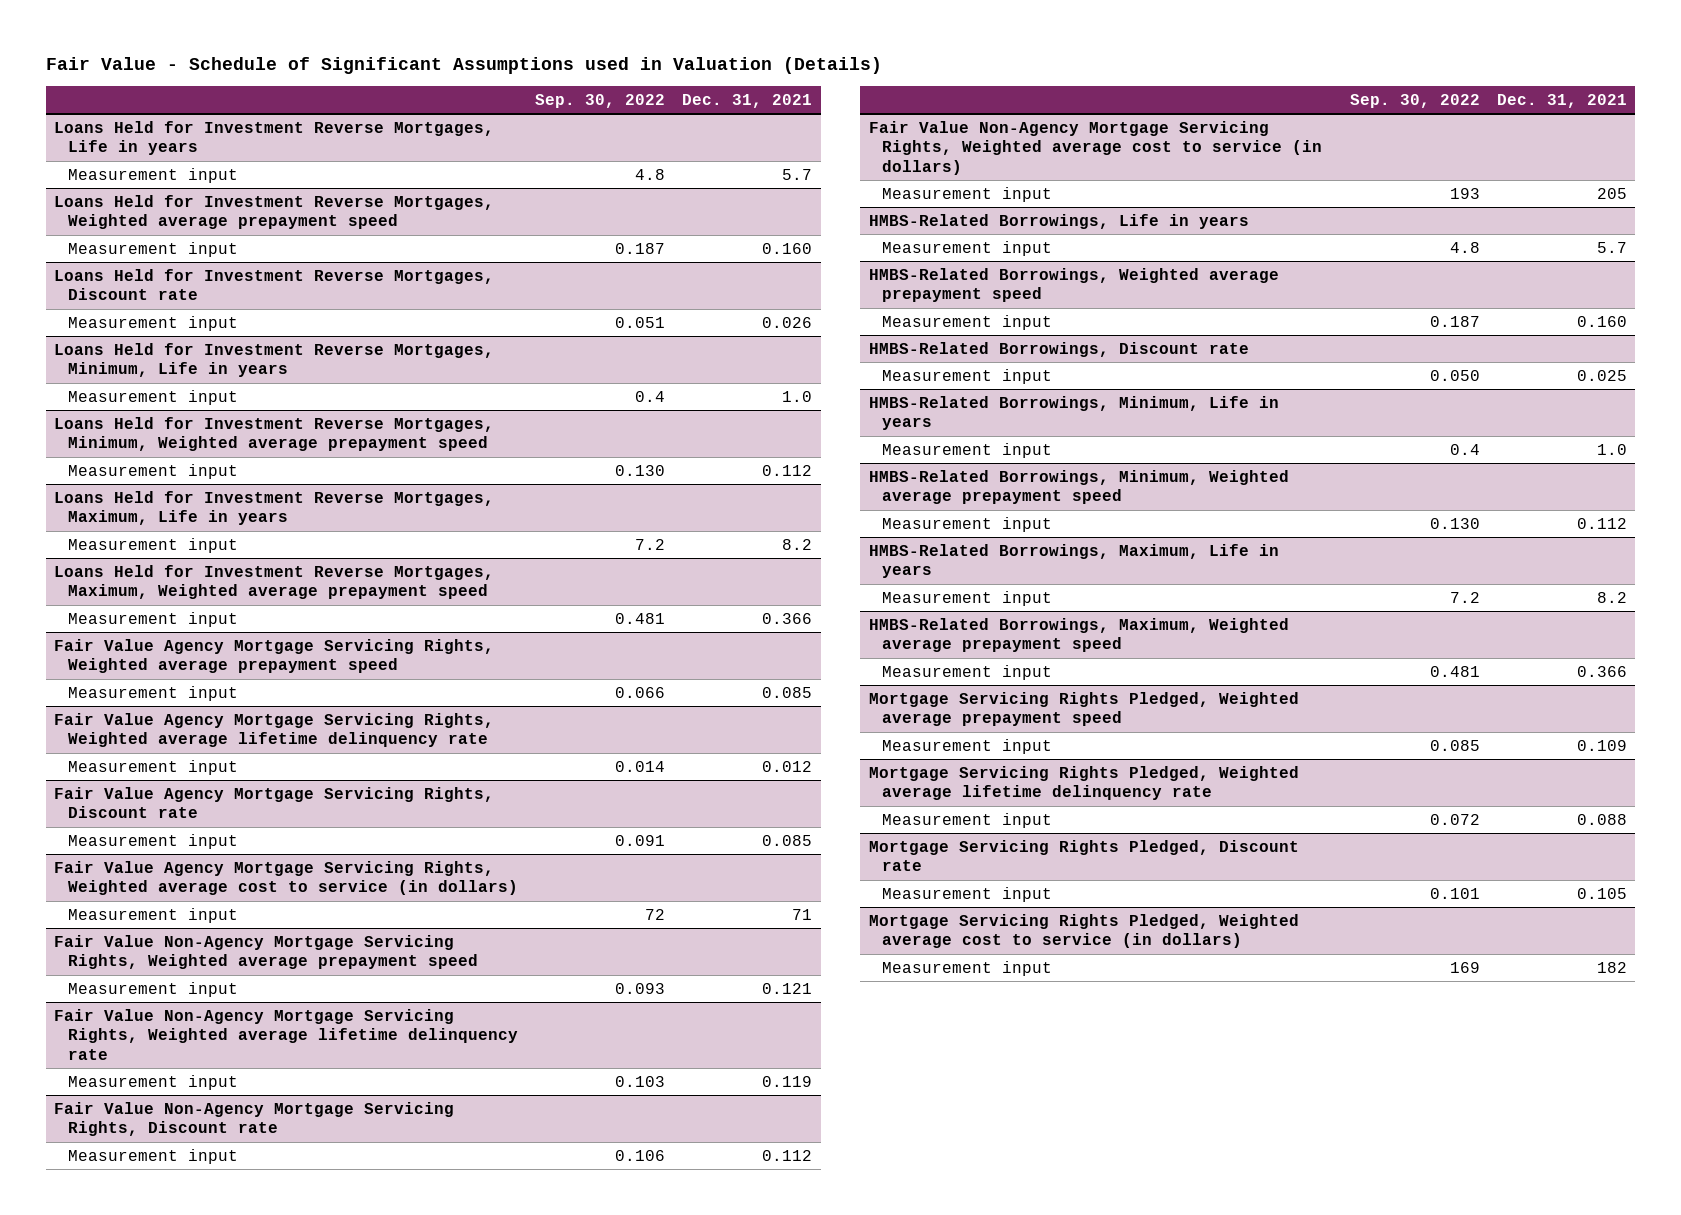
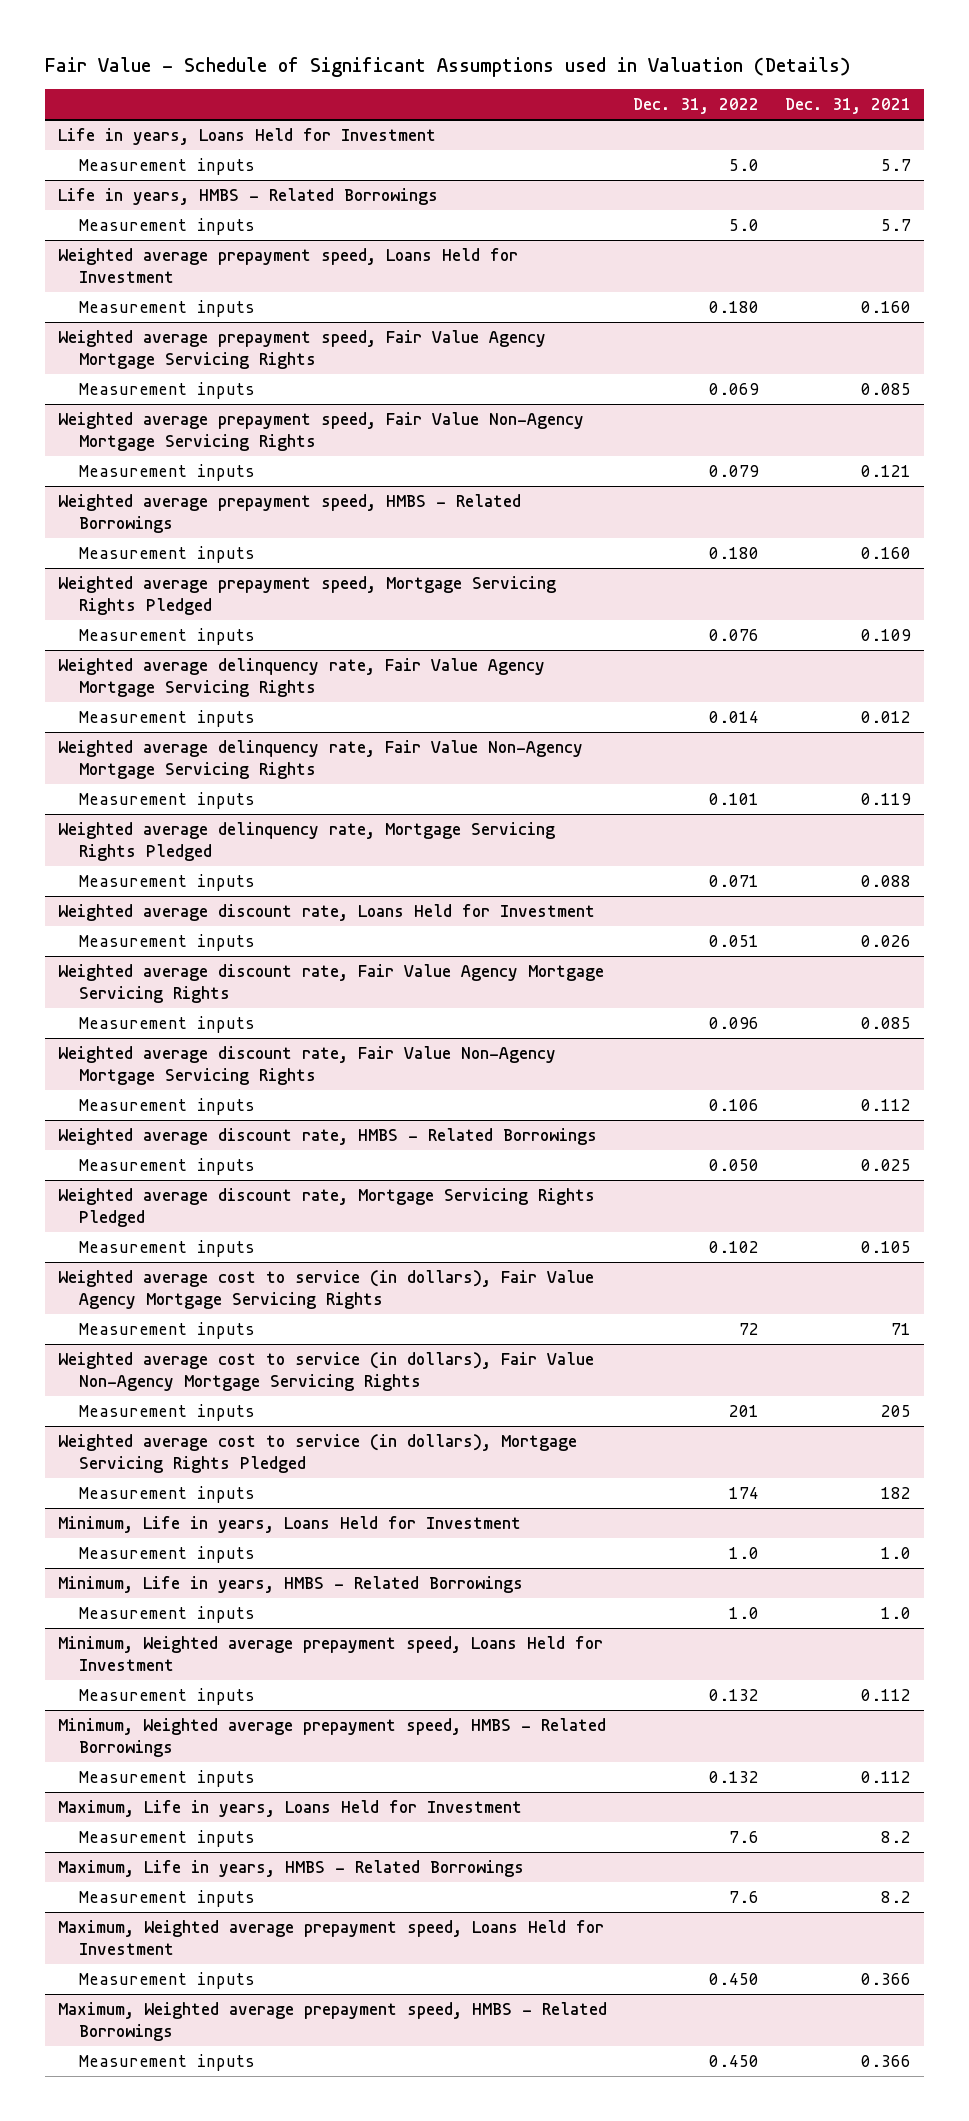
- | Sep. 30, 2022 | Dec. 31, 2021
+ | Dec. 31, 2022 | Dec. 31, 2021
- Loans Held for Investment Reverse Mortgages, Life in years
- Measurement input | 4.8 | 5.7
- Loans Held for Investment Reverse Mortgages, Weighted average prepayment speed
- Measurement input | 0.187 | 0.160
- Loans Held for Investment Reverse Mortgages, Discount rate
- Measurement input | 0.051 | 0.026
- Loans Held for Investment Reverse Mortgages, Minimum, Life in years
- Measurement input | 0.4 | 1.0
- Loans Held for Investment Reverse Mortgages, Minimum, Weighted average prepayment speed
- Measurement input | 0.130 | 0.112
- Loans Held for Investment Reverse Mortgages, Maximum, Life in years
- Measurement input | 7.2 | 8.2
- Loans Held for Investment Reverse Mortgages, Maximum, Weighted average prepayment speed
- Measurement input | 0.481 | 0.366
- Fair Value Agency Mortgage Servicing Rights, Weighted average prepayment speed
- Measurement input | 0.066 | 0.085
- Fair Value Agency Mortgage Servicing Rights, Weighted average lifetime delinquency rate
- Measurement input | 0.014 | 0.012
- Fair Value Agency Mortgage Servicing Rights, Discount rate
- Measurement input | 0.091 | 0.085
- Fair Value Agency Mortgage Servicing Rights, Weighted average cost to service (in dollars)
- Measurement input | 72 | 71
- Fair Value Non-Agency Mortgage Servicing Rights, Weighted average prepayment speed
- Measurement input | 0.093 | 0.121
- Fair Value Non-Agency Mortgage Servicing Rights, Weighted average lifetime delinquency rate
- Measurement input | 0.103 | 0.119
- Fair Value Non-Agency Mortgage Servicing Rights, Discount rate
- Measurement input | 0.106 | 0.112
- Fair Value Non-Agency Mortgage Servicing Rights, Weighted average cost to service (in dollars)
- Measurement input | 193 | 205
- HMBS-Related Borrowings, Life in years
- Measurement input | 4.8 | 5.7
- HMBS-Related Borrowings, Weighted average prepayment speed
- Measurement input | 0.187 | 0.160
- HMBS-Related Borrowings, Discount rate
- Measurement input | 0.050 | 0.025
- HMBS-Related Borrowings, Minimum, Life in years
- Measurement input | 0.4 | 1.0
- HMBS-Related Borrowings, Minimum, Weighted average prepayment speed
- Measurement input | 0.130 | 0.112
- HMBS-Related Borrowings, Maximum, Life in years
- Measurement input | 7.2 | 8.2
- HMBS-Related Borrowings, Maximum, Weighted average prepayment speed
- Measurement input | 0.481 | 0.366
- Mortgage Servicing Rights Pledged, Weighted average prepayment speed
- Measurement input | 0.085 | 0.109
- Mortgage Servicing Rights Pledged, Weighted average lifetime delinquency rate
- Measurement input | 0.072 | 0.088
- Mortgage Servicing Rights Pledged, Discount rate
- Measurement input | 0.101 | 0.105
- Mortgage Servicing Rights Pledged, Weighted average cost to service (in dollars)
- Measurement input | 169 | 182
+ Life in years, Loans Held for Investment
+ Measurement inputs | 5.0 | 5.7
+ Life in years, HMBS - Related Borrowings
+ Measurement inputs | 5.0 | 5.7
+ Weighted average prepayment speed, Loans Held for Investment
+ Measurement inputs | 0.180 | 0.160
+ Weighted average prepayment speed, Fair Value Agency Mortgage Servicing Rights
+ Measurement inputs | 0.069 | 0.085
+ Weighted average prepayment speed, Fair Value Non-Agency Mortgage Servicing Rights
+ Measurement inputs | 0.079 | 0.121
+ Weighted average prepayment speed, HMBS - Related Borrowings
+ Measurement inputs | 0.180 | 0.160
+ Weighted average prepayment speed, Mortgage Servicing Rights Pledged
+ Measurement inputs | 0.076 | 0.109
+ Weighted average delinquency rate, Fair Value Agency Mortgage Servicing Rights
+ Measurement inputs | 0.014 | 0.012
+ Weighted average delinquency rate, Fair Value Non-Agency Mortgage Servicing Rights
+ Measurement inputs | 0.101 | 0.119
+ Weighted average delinquency rate, Mortgage Servicing Rights Pledged
+ Measurement inputs | 0.071 | 0.088
+ Weighted average discount rate, Loans Held for Investment
+ Measurement inputs | 0.051 | 0.026
+ Weighted average discount rate, Fair Value Agency Mortgage Servicing Rights
+ Measurement inputs | 0.096 | 0.085
+ Weighted average discount rate, Fair Value Non-Agency Mortgage Servicing Rights
+ Measurement inputs | 0.106 | 0.112
+ Weighted average discount rate, HMBS - Related Borrowings
+ Measurement inputs | 0.050 | 0.025
+ Weighted average discount rate, Mortgage Servicing Rights Pledged
+ Measurement inputs | 0.102 | 0.105
+ Weighted average cost to service (in dollars), Fair Value Agency Mortgage Servicing Rights
+ Measurement inputs | 72 | 71
+ Weighted average cost to service (in dollars), Fair Value Non-Agency Mortgage Servicing Rights
+ Measurement inputs | 201 | 205
+ Weighted average cost to service (in dollars), Mortgage Servicing Rights Pledged
+ Measurement inputs | 174 | 182
+ Minimum, Life in years, Loans Held for Investment
+ Measurement inputs | 1.0 | 1.0
+ Minimum, Life in years, HMBS - Related Borrowings
+ Measurement inputs | 1.0 | 1.0
+ Minimum, Weighted average prepayment speed, Loans Held for Investment
+ Measurement inputs | 0.132 | 0.112
+ Minimum, Weighted average prepayment speed, HMBS - Related Borrowings
+ Measurement inputs | 0.132 | 0.112
+ Maximum, Life in years, Loans Held for Investment
+ Measurement inputs | 7.6 | 8.2
+ Maximum, Life in years, HMBS - Related Borrowings
+ Measurement inputs | 7.6 | 8.2
+ Maximum, Weighted average prepayment speed, Loans Held for Investment
+ Measurement inputs | 0.450 | 0.366
+ Maximum, Weighted average prepayment speed, HMBS - Related Borrowings
+ Measurement inputs | 0.450 | 0.366

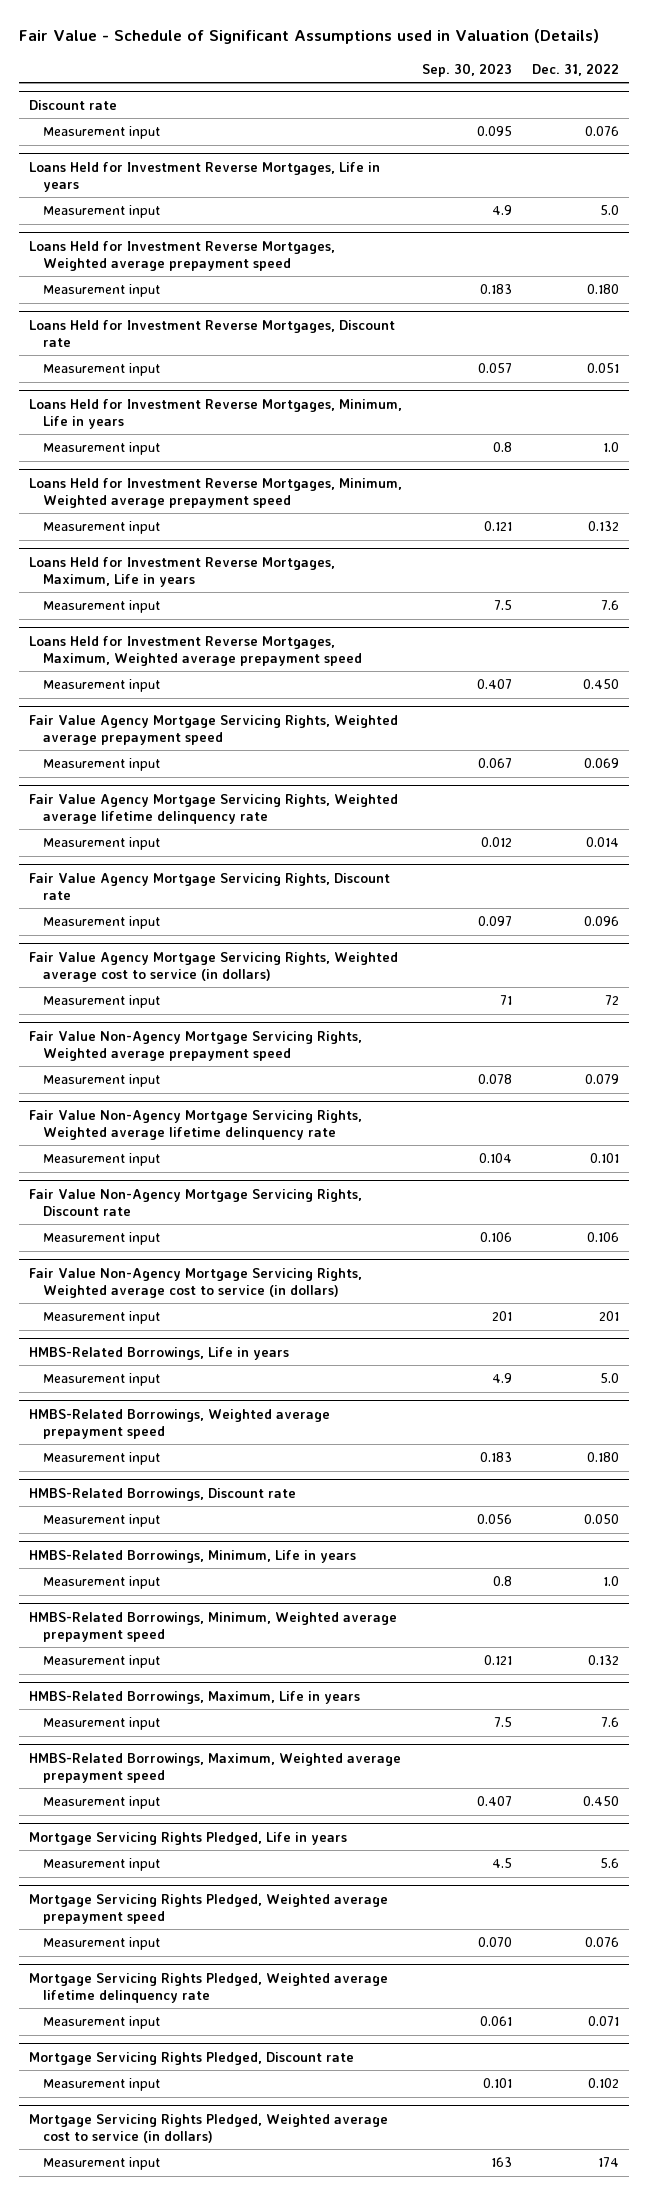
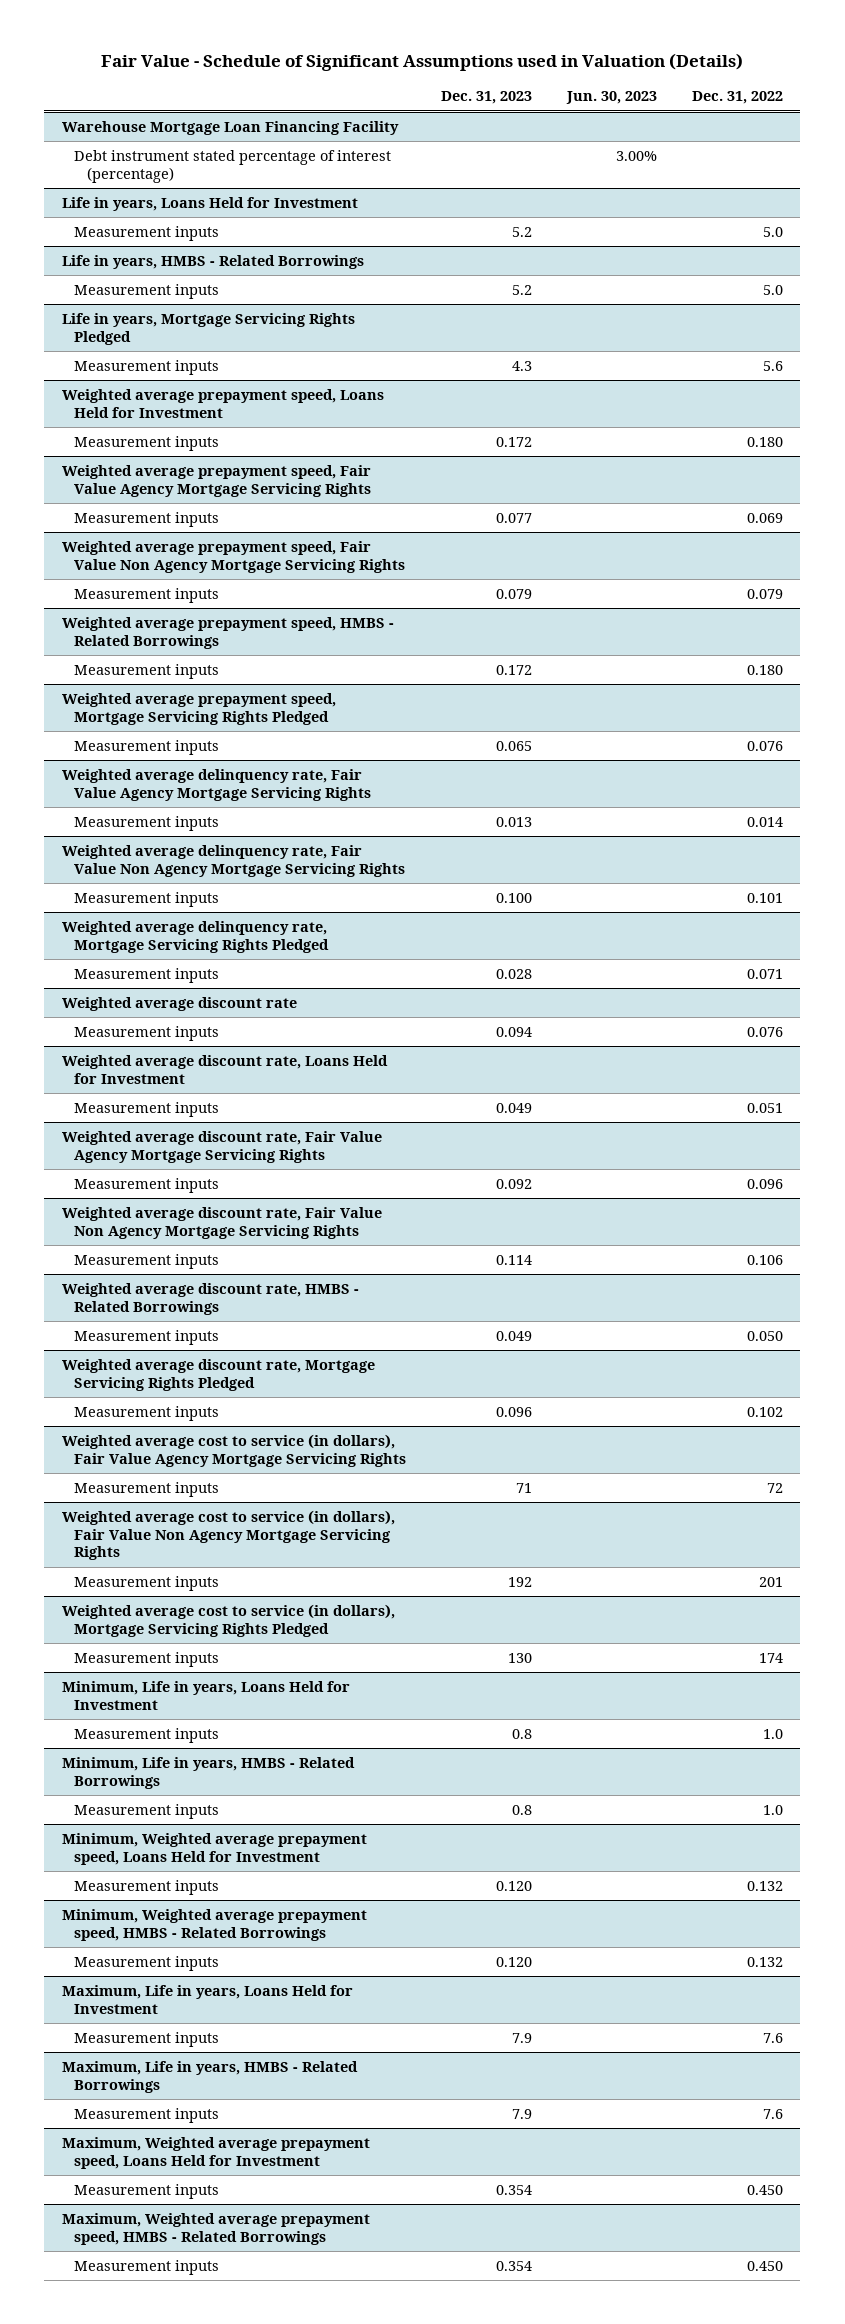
- | Sep. 30, 2023 | Dec. 31, 2022
+ | Dec. 31, 2023 | Jun. 30, 2023 | Dec. 31, 2022
- Discount rate
- Measurement input | 0.095 | 0.076
- Loans Held for Investment Reverse Mortgages, Life in years
- Measurement input | 4.9 | 5.0
- Loans Held for Investment Reverse Mortgages, Weighted average prepayment speed
- Measurement input | 0.183 | 0.180
- Loans Held for Investment Reverse Mortgages, Discount rate
- Measurement input | 0.057 | 0.051
- Loans Held for Investment Reverse Mortgages, Minimum, Life in years
- Measurement input | 0.8 | 1.0
- Loans Held for Investment Reverse Mortgages, Minimum, Weighted average prepayment speed
- Measurement input | 0.121 | 0.132
- Loans Held for Investment Reverse Mortgages, Maximum, Life in years
- Measurement input | 7.5 | 7.6
- Loans Held for Investment Reverse Mortgages, Maximum, Weighted average prepayment speed
- Measurement input | 0.407 | 0.450
- Fair Value Agency Mortgage Servicing Rights, Weighted average prepayment speed
- Measurement input | 0.067 | 0.069
- Fair Value Agency Mortgage Servicing Rights, Weighted average lifetime delinquency rate
- Measurement input | 0.012 | 0.014
- Fair Value Agency Mortgage Servicing Rights, Discount rate
- Measurement input | 0.097 | 0.096
- Fair Value Agency Mortgage Servicing Rights, Weighted average cost to service (in dollars)
- Measurement input | 71 | 72
- Fair Value Non-Agency Mortgage Servicing Rights, Weighted average prepayment speed
- Measurement input | 0.078 | 0.079
- Fair Value Non-Agency Mortgage Servicing Rights, Weighted average lifetime delinquency rate
- Measurement input | 0.104 | 0.101
- Fair Value Non-Agency Mortgage Servicing Rights, Discount rate
- Measurement input | 0.106 | 0.106
- Fair Value Non-Agency Mortgage Servicing Rights, Weighted average cost to service (in dollars)
- Measurement input | 201 | 201
- HMBS-Related Borrowings, Life in years
- Measurement input | 4.9 | 5.0
- HMBS-Related Borrowings, Weighted average prepayment speed
- Measurement input | 0.183 | 0.180
- HMBS-Related Borrowings, Discount rate
- Measurement input | 0.056 | 0.050
- HMBS-Related Borrowings, Minimum, Life in years
- Measurement input | 0.8 | 1.0
- HMBS-Related Borrowings, Minimum, Weighted average prepayment speed
- Measurement input | 0.121 | 0.132
- HMBS-Related Borrowings, Maximum, Life in years
- Measurement input | 7.5 | 7.6
- HMBS-Related Borrowings, Maximum, Weighted average prepayment speed
- Measurement input | 0.407 | 0.450
- Mortgage Servicing Rights Pledged, Life in years
- Measurement input | 4.5 | 5.6
- Mortgage Servicing Rights Pledged, Weighted average prepayment speed
- Measurement input | 0.070 | 0.076
- Mortgage Servicing Rights Pledged, Weighted average lifetime delinquency rate
- Measurement input | 0.061 | 0.071
- Mortgage Servicing Rights Pledged, Discount rate
- Measurement input | 0.101 | 0.102
- Mortgage Servicing Rights Pledged, Weighted average cost to service (in dollars)
- Measurement input | 163 | 174
+ Warehouse Mortgage Loan Financing Facility
+ Debt instrument stated percentage of interest (percentage) | | 3.00% |
+ Life in years, Loans Held for Investment
+ Measurement inputs | 5.2 | | 5.0
+ Life in years, HMBS - Related Borrowings
+ Measurement inputs | 5.2 | | 5.0
+ Life in years, Mortgage Servicing Rights Pledged
+ Measurement inputs | 4.3 | | 5.6
+ Weighted average prepayment speed, Loans Held for Investment
+ Measurement inputs | 0.172 | | 0.180
+ Weighted average prepayment speed, Fair Value Agency Mortgage Servicing Rights
+ Measurement inputs | 0.077 | | 0.069
+ Weighted average prepayment speed, Fair Value Non Agency Mortgage Servicing Rights
+ Measurement inputs | 0.079 | | 0.079
+ Weighted average prepayment speed, HMBS - Related Borrowings
+ Measurement inputs | 0.172 | | 0.180
+ Weighted average prepayment speed, Mortgage Servicing Rights Pledged
+ Measurement inputs | 0.065 | | 0.076
+ Weighted average delinquency rate, Fair Value Agency Mortgage Servicing Rights
+ Measurement inputs | 0.013 | | 0.014
+ Weighted average delinquency rate, Fair Value Non Agency Mortgage Servicing Rights
+ Measurement inputs | 0.100 | | 0.101
+ Weighted average delinquency rate, Mortgage Servicing Rights Pledged
+ Measurement inputs | 0.028 | | 0.071
+ Weighted average discount rate
+ Measurement inputs | 0.094 | | 0.076
+ Weighted average discount rate, Loans Held for Investment
+ Measurement inputs | 0.049 | | 0.051
+ Weighted average discount rate, Fair Value Agency Mortgage Servicing Rights
+ Measurement inputs | 0.092 | | 0.096
+ Weighted average discount rate, Fair Value Non Agency Mortgage Servicing Rights
+ Measurement inputs | 0.114 | | 0.106
+ Weighted average discount rate, HMBS - Related Borrowings
+ Measurement inputs | 0.049 | | 0.050
+ Weighted average discount rate, Mortgage Servicing Rights Pledged
+ Measurement inputs | 0.096 | | 0.102
+ Weighted average cost to service (in dollars), Fair Value Agency Mortgage Servicing Rights
+ Measurement inputs | 71 | | 72
+ Weighted average cost to service (in dollars), Fair Value Non Agency Mortgage Servicing Rights
+ Measurement inputs | 192 | | 201
+ Weighted average cost to service (in dollars), Mortgage Servicing Rights Pledged
+ Measurement inputs | 130 | | 174
+ Minimum, Life in years, Loans Held for Investment
+ Measurement inputs | 0.8 | | 1.0
+ Minimum, Life in years, HMBS - Related Borrowings
+ Measurement inputs | 0.8 | | 1.0
+ Minimum, Weighted average prepayment speed, Loans Held for Investment
+ Measurement inputs | 0.120 | | 0.132
+ Minimum, Weighted average prepayment speed, HMBS - Related Borrowings
+ Measurement inputs | 0.120 | | 0.132
+ Maximum, Life in years, Loans Held for Investment
+ Measurement inputs | 7.9 | | 7.6
+ Maximum, Life in years, HMBS - Related Borrowings
+ Measurement inputs | 7.9 | | 7.6
+ Maximum, Weighted average prepayment speed, Loans Held for Investment
+ Measurement inputs | 0.354 | | 0.450
+ Maximum, Weighted average prepayment speed, HMBS - Related Borrowings
+ Measurement inputs | 0.354 | | 0.450

